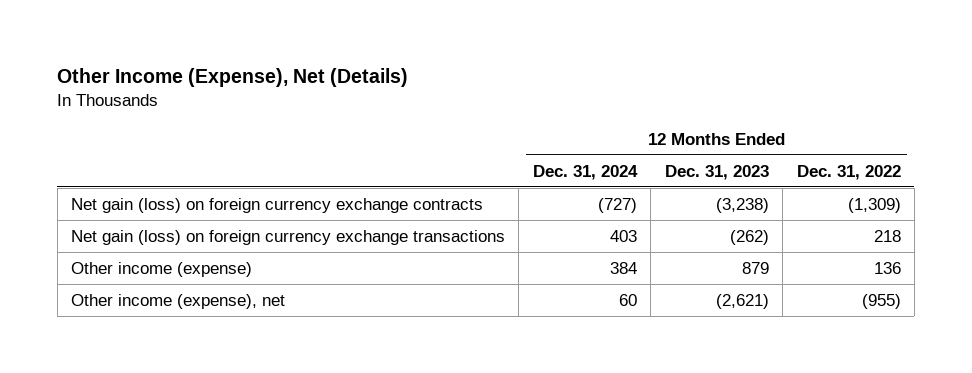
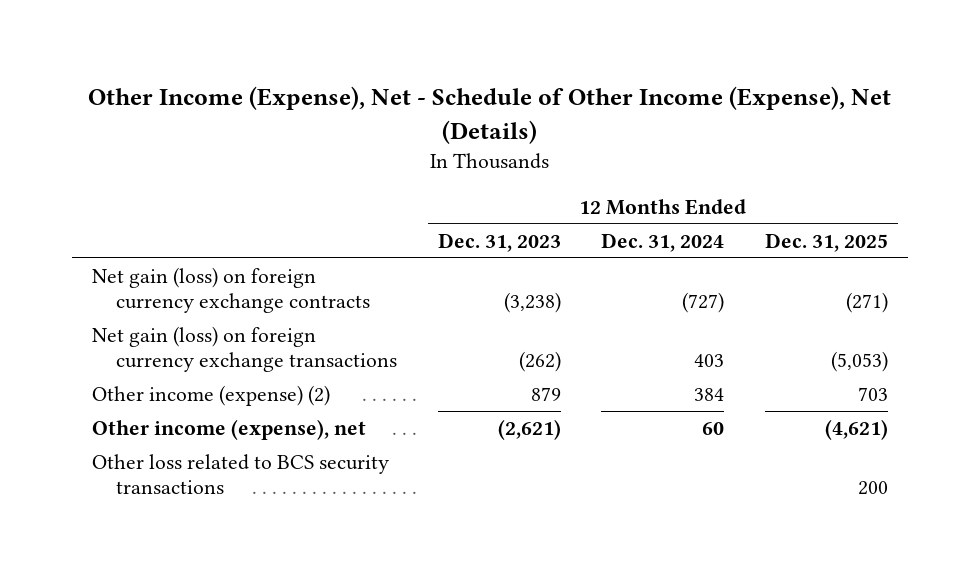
- Other Income (Expense), Net (Details)
+ Other Income (Expense), Net - Schedule of Other Income (Expense), Net (Details)
- | 12 Months Ended Dec. 31, 2024 | 12 Months Ended Dec. 31, 2023 | 12 Months Ended Dec. 31, 2022
+ | 12 Months Ended Dec. 31, 2023 | 12 Months Ended Dec. 31, 2024 | 12 Months Ended Dec. 31, 2025
- Other income (expense) | 384 | 879 | 136
+ Other income (expense) (2) | 879 | 384 | 703
+ Other loss related to BCS security transactions | | | 200

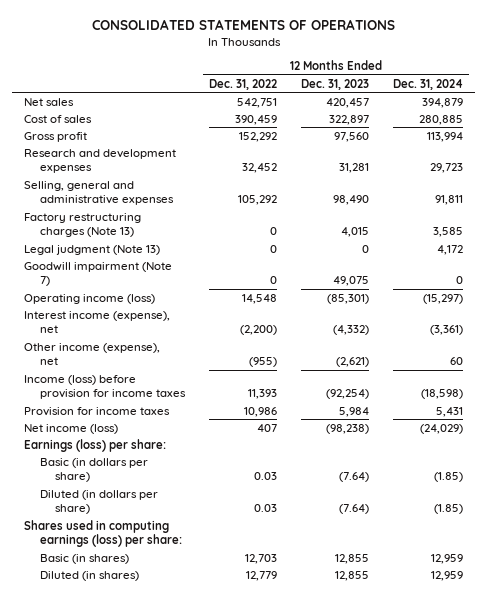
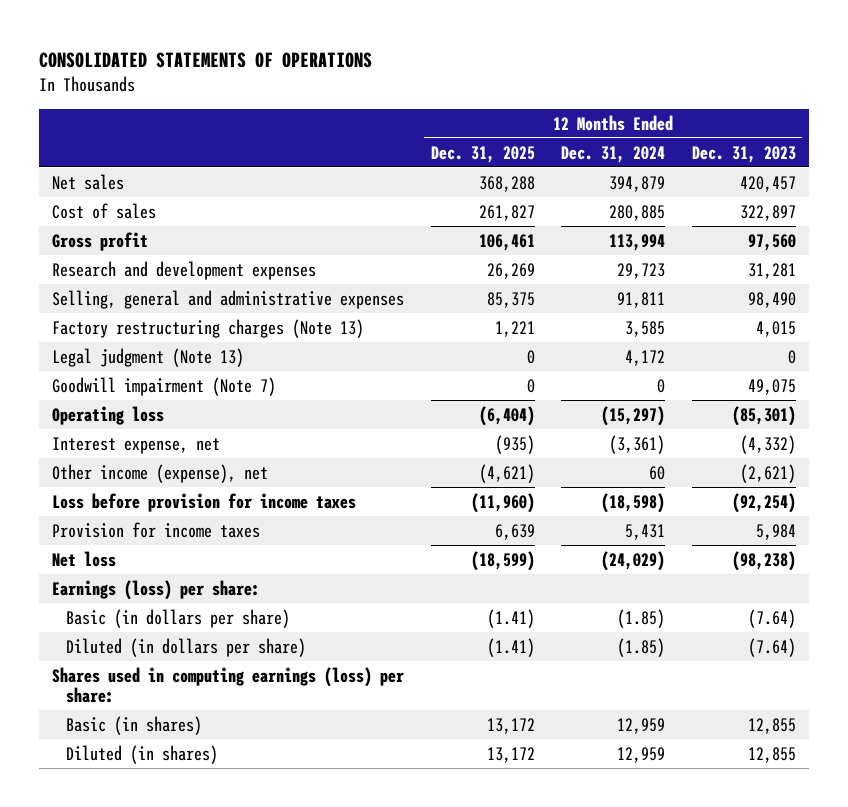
- | 12 Months Ended Dec. 31, 2022 | 12 Months Ended Dec. 31, 2023 | 12 Months Ended Dec. 31, 2024
+ | 12 Months Ended Dec. 31, 2025 | 12 Months Ended Dec. 31, 2024 | 12 Months Ended Dec. 31, 2023
- Operating income (loss) | 14,548 | (85,301) | (15,297)
- Interest income (expense), net | (2,200) | (4,332) | (3,361)
+ Operating loss | (6,404) | (15,297) | (85,301)
+ Interest expense, net | (935) | (3,361) | (4,332)
- Income (loss) before provision for income taxes | 11,393 | (92,254) | (18,598)
+ Loss before provision for income taxes | (11,960) | (18,598) | (92,254)
- Net income (loss) | 407 | (98,238) | (24,029)
+ Net loss | (18,599) | (24,029) | (98,238)

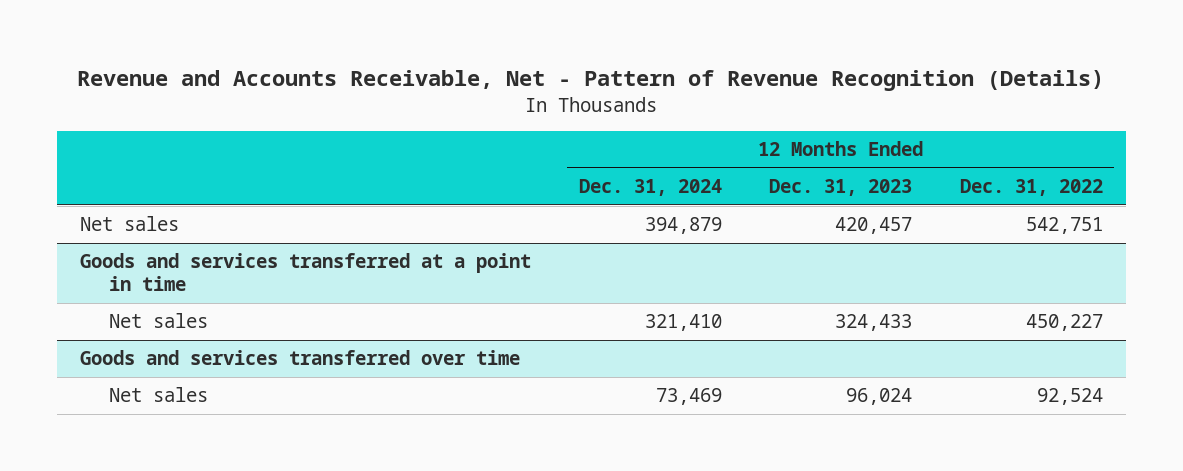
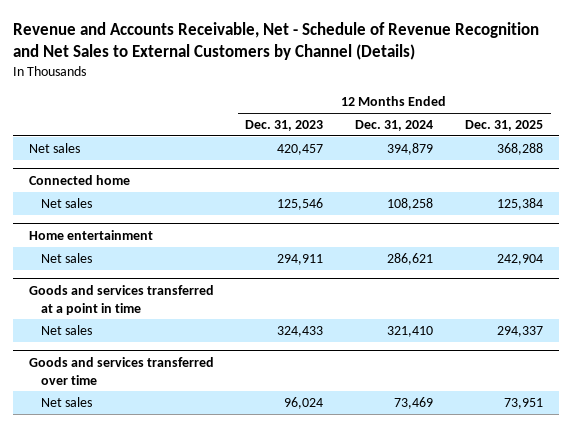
- Revenue and Accounts Receivable, Net - Pattern of Revenue Recognition (Details)
+ Revenue and Accounts Receivable, Net - Schedule of Revenue Recognition and Net Sales to External Customers by Channel (Details)
- | 12 Months Ended Dec. 31, 2024 | 12 Months Ended Dec. 31, 2023 | 12 Months Ended Dec. 31, 2022
+ | 12 Months Ended Dec. 31, 2023 | 12 Months Ended Dec. 31, 2024 | 12 Months Ended Dec. 31, 2025
+ Connected home
+ Net sales | 125,546 | 108,258 | 125,384
+ Home entertainment
+ Net sales | 294,911 | 286,621 | 242,904

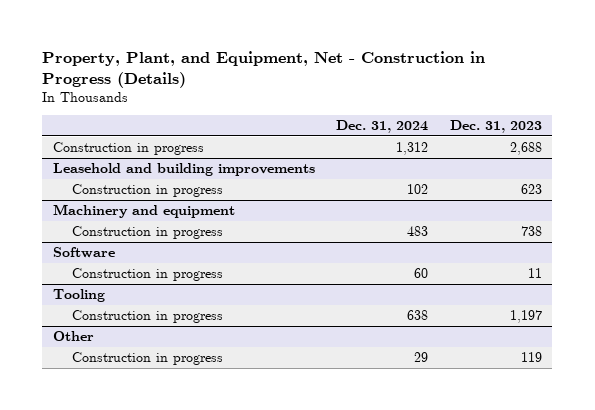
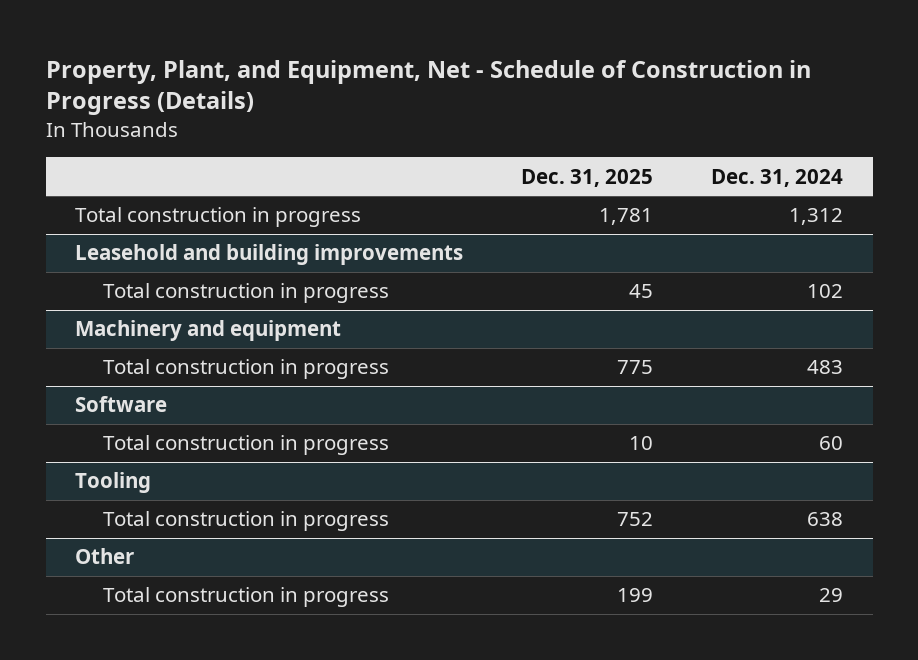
- Property, Plant, and Equipment, Net - Construction in Progress (Details)
+ Property, Plant, and Equipment, Net - Schedule of Construction in Progress (Details)
- | Dec. 31, 2024 | Dec. 31, 2023
+ | Dec. 31, 2025 | Dec. 31, 2024
- Construction in progress | 1,312 | 2,688
+ Total construction in progress | 1,781 | 1,312
@ Leasehold and building improvements
- Construction in progress | 102 | 623
+ Total construction in progress | 45 | 102
@ Machinery and equipment
- Construction in progress | 483 | 738
+ Total construction in progress | 775 | 483
@ Software
- Construction in progress | 60 | 11
+ Total construction in progress | 10 | 60
@ Tooling
- Construction in progress | 638 | 1,197
+ Total construction in progress | 752 | 638
@ Other
- Construction in progress | 29 | 119
+ Total construction in progress | 199 | 29

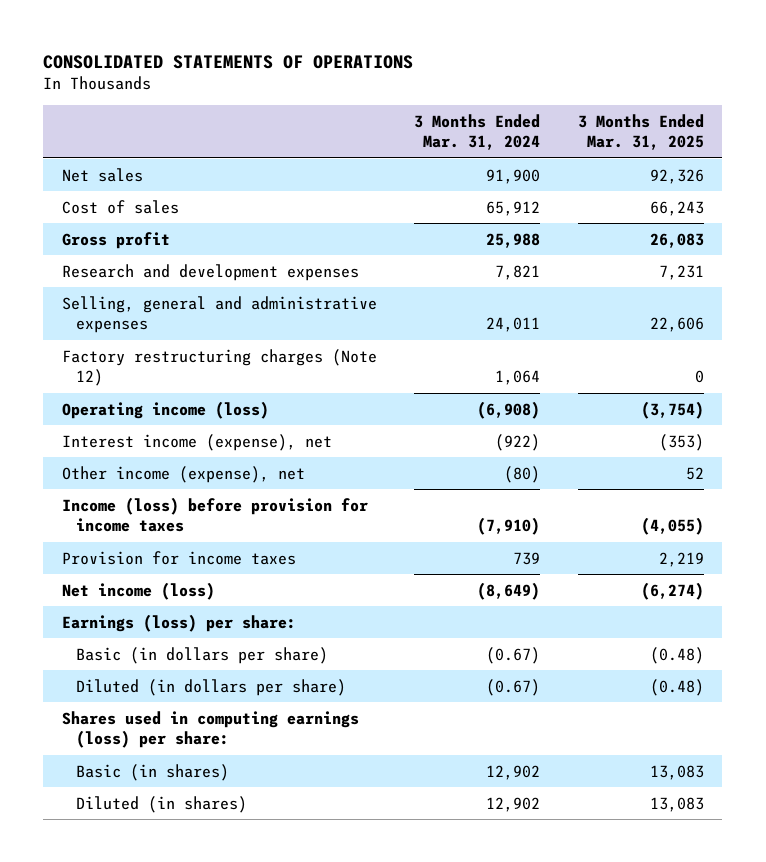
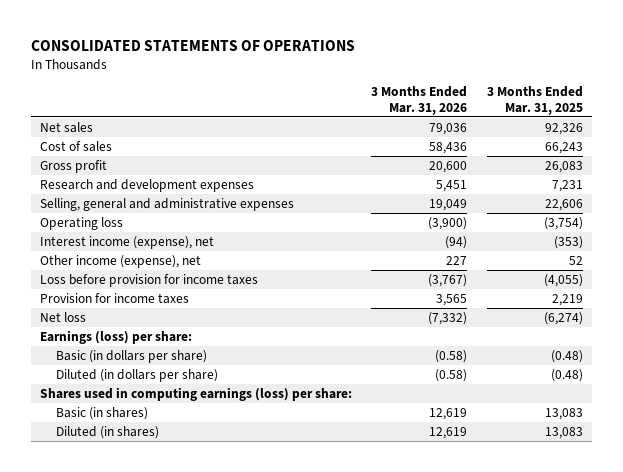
- | 3 Months Ended Mar. 31, 2024 | 3 Months Ended Mar. 31, 2025
+ | 3 Months Ended Mar. 31, 2026 | 3 Months Ended Mar. 31, 2025
- Factory restructuring charges (Note 12) | 1,064 | 0
- Operating income (loss) | (6,908) | (3,754)
+ Operating loss | (3,900) | (3,754)
- Income (loss) before provision for income taxes | (7,910) | (4,055)
+ Loss before provision for income taxes | (3,767) | (4,055)
- Net income (loss) | (8,649) | (6,274)
+ Net loss | (7,332) | (6,274)

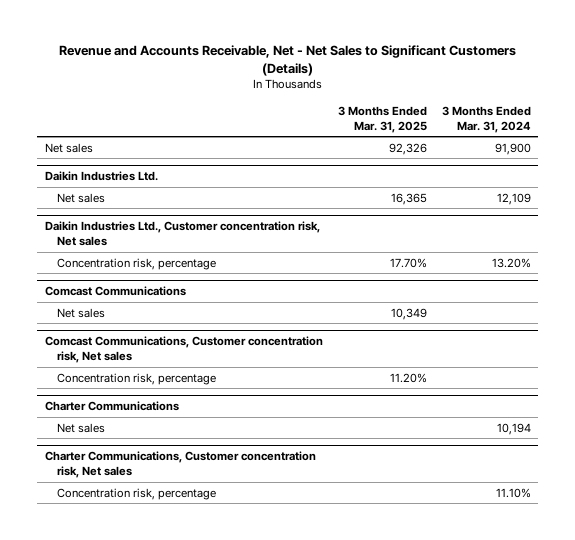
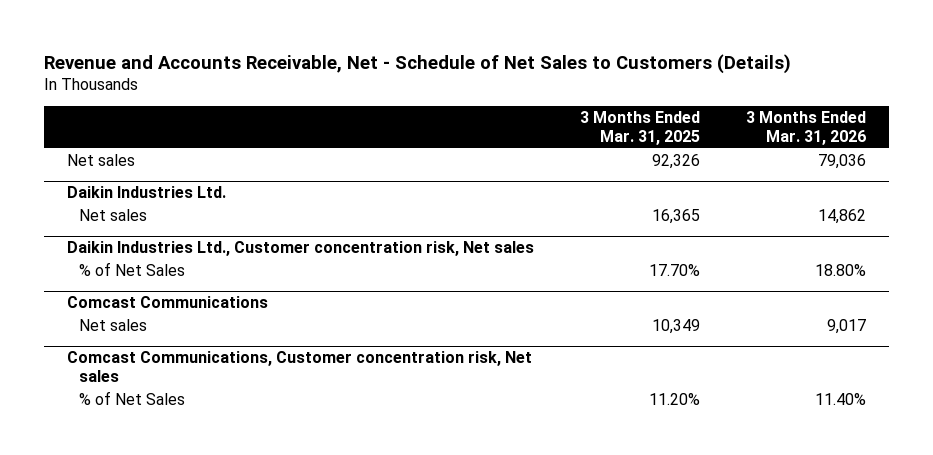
- Revenue and Accounts Receivable, Net - Net Sales to Significant Customers (Details)
+ Revenue and Accounts Receivable, Net - Schedule of Net Sales to Customers (Details)
- | 3 Months Ended Mar. 31, 2025 | 3 Months Ended Mar. 31, 2024
+ | 3 Months Ended Mar. 31, 2025 | 3 Months Ended Mar. 31, 2026
@ Daikin Industries Ltd., Customer concentration risk, Net sales
- Concentration risk, percentage | 17.70% | 13.20%
+ % of Net Sales | 17.70% | 18.80%
@ Comcast Communications, Customer concentration risk, Net sales
- Concentration risk, percentage | 11.20% |
- Charter Communications
- Net sales | | 10,194
- Charter Communications, Customer concentration risk, Net sales
- Concentration risk, percentage | | 11.10%
@ Comcast Communications, Customer concentration risk, Net sales
+ % of Net Sales | 11.20% | 11.40%

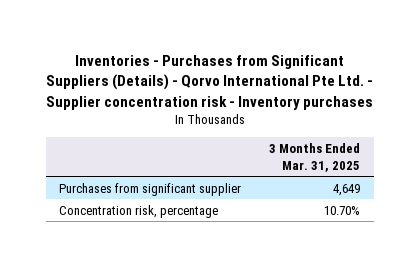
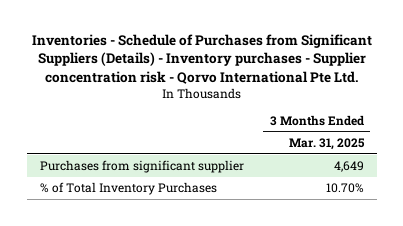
- Inventories - Purchases from Significant Suppliers (Details) - Qorvo International Pte Ltd. - Supplier concentration risk - Inventory purchases
+ Inventories - Schedule of Purchases from Significant Suppliers (Details) - Inventory purchases - Supplier concentration risk - Qorvo International Pte Ltd.
- Concentration risk, percentage | 10.70%
+ % of Total Inventory Purchases | 10.70%

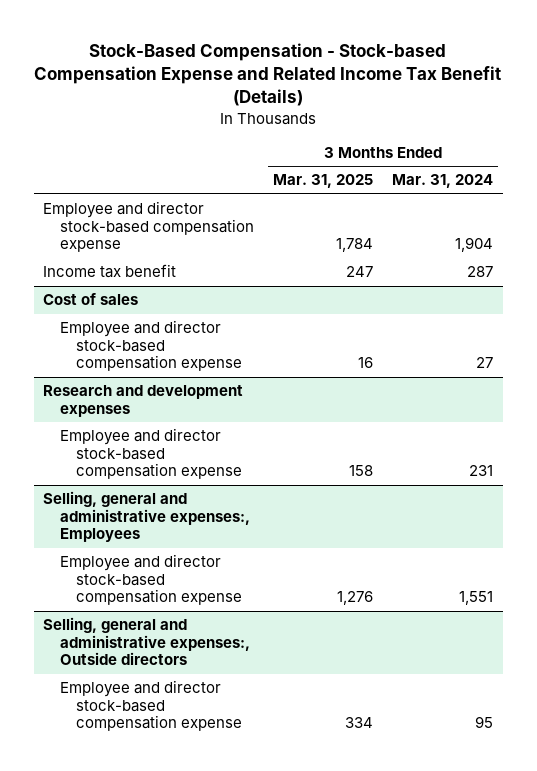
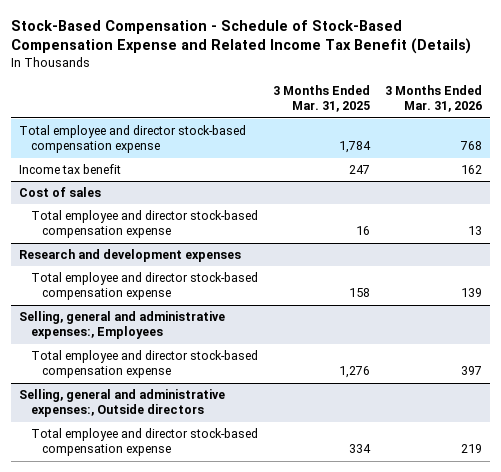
- Stock-Based Compensation - Stock-based Compensation Expense and Related Income Tax Benefit (Details)
+ Stock-Based Compensation - Schedule of Stock-Based Compensation Expense and Related Income Tax Benefit (Details)
- | 3 Months Ended Mar. 31, 2025 | 3 Months Ended Mar. 31, 2024
+ | 3 Months Ended Mar. 31, 2025 | 3 Months Ended Mar. 31, 2026
- Employee and director stock-based compensation expense | 1,784 | 1,904
+ Total employee and director stock-based compensation expense | 1,784 | 768
@ Cost of sales
- Employee and director stock-based compensation expense | 16 | 27
+ Total employee and director stock-based compensation expense | 16 | 13
@ Research and development expenses
- Employee and director stock-based compensation expense | 158 | 231
+ Total employee and director stock-based compensation expense | 158 | 139
@ Selling, general and administrative expenses:, Employees
- Employee and director stock-based compensation expense | 1,276 | 1,551
+ Total employee and director stock-based compensation expense | 1,276 | 397
@ Selling, general and administrative expenses:, Outside directors
- Employee and director stock-based compensation expense | 334 | 95
+ Total employee and director stock-based compensation expense | 334 | 219

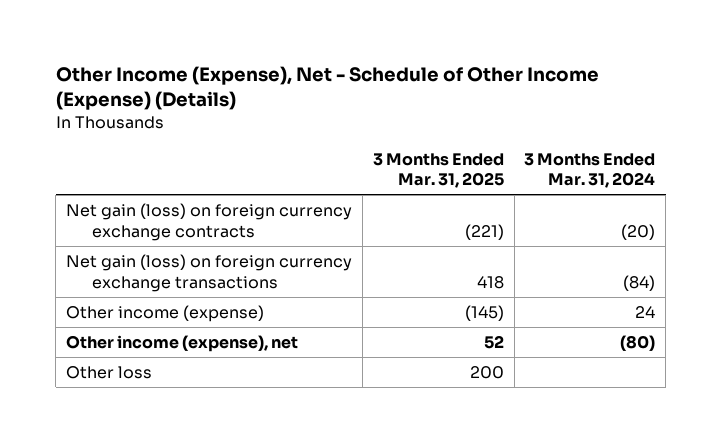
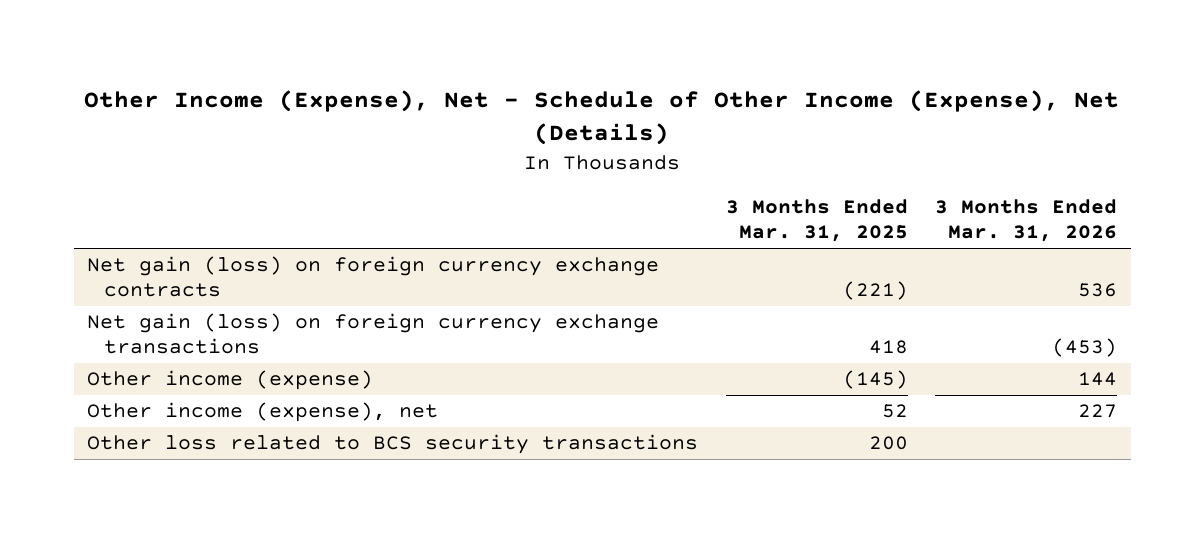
- Other Income (Expense), Net - Schedule of Other Income (Expense) (Details)
+ Other Income (Expense), Net - Schedule of Other Income (Expense), Net (Details)
- | 3 Months Ended Mar. 31, 2025 | 3 Months Ended Mar. 31, 2024
+ | 3 Months Ended Mar. 31, 2025 | 3 Months Ended Mar. 31, 2026
- Other loss | 200 |
+ Other loss related to BCS security transactions | 200 |

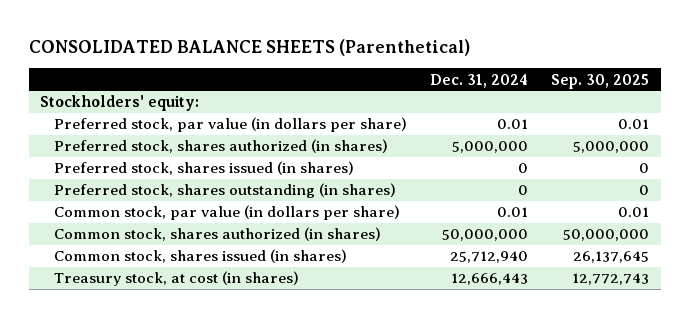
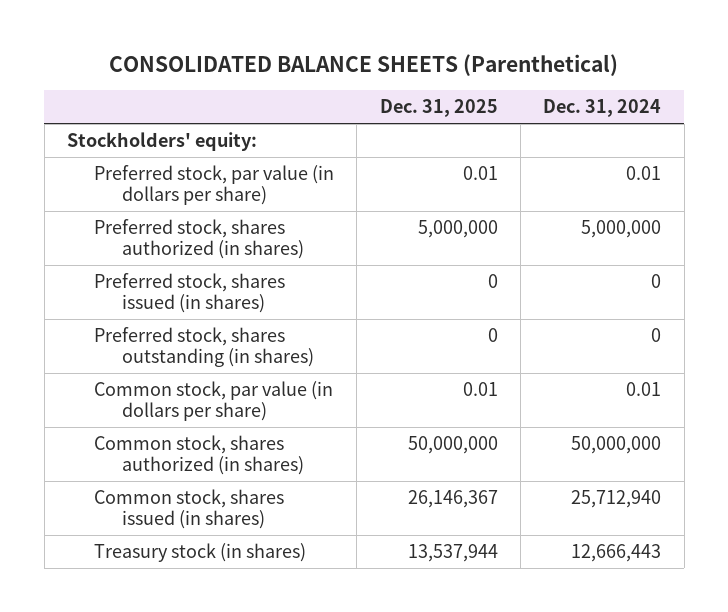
- | Dec. 31, 2024 | Sep. 30, 2025
+ | Dec. 31, 2025 | Dec. 31, 2024
- Treasury stock, at cost (in shares) | 12,666,443 | 12,772,743
+ Treasury stock (in shares) | 13,537,944 | 12,666,443

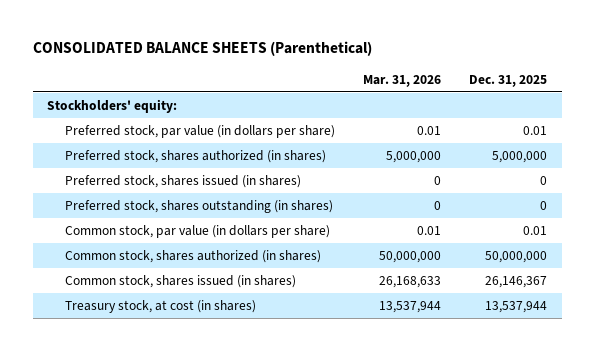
- | Dec. 31, 2025 | Dec. 31, 2024
+ | Mar. 31, 2026 | Dec. 31, 2025
- Treasury stock (in shares) | 13,537,944 | 12,666,443
+ Treasury stock, at cost (in shares) | 13,537,944 | 13,537,944

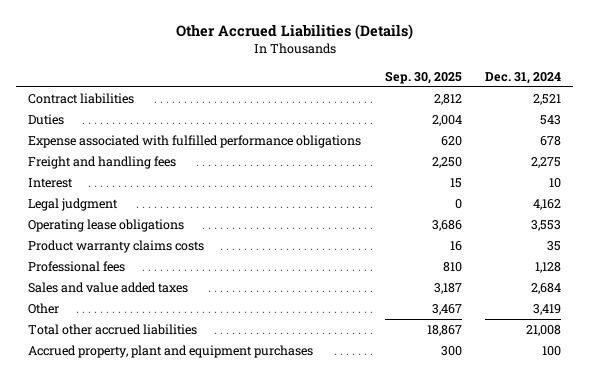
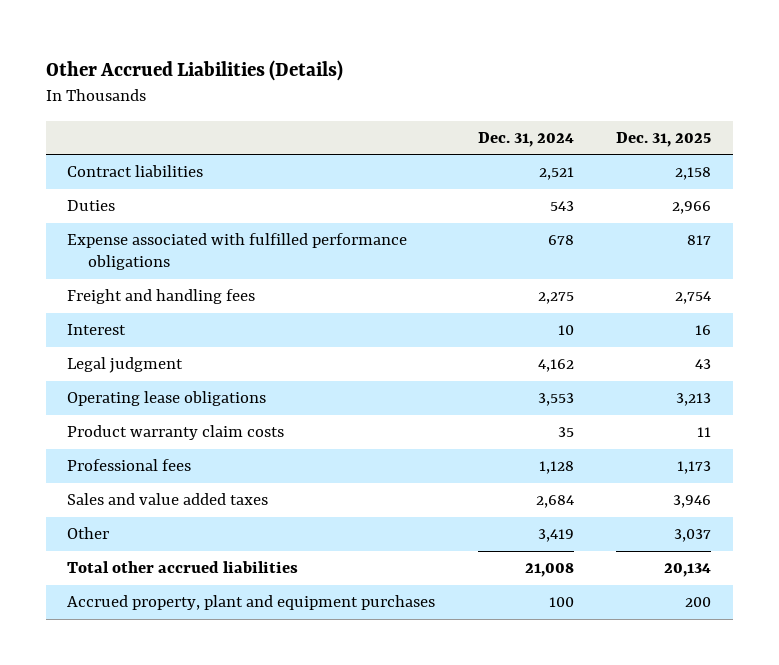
- | Sep. 30, 2025 | Dec. 31, 2024
+ | Dec. 31, 2024 | Dec. 31, 2025
- Product warranty claims costs | 16 | 35
+ Product warranty claim costs | 35 | 11

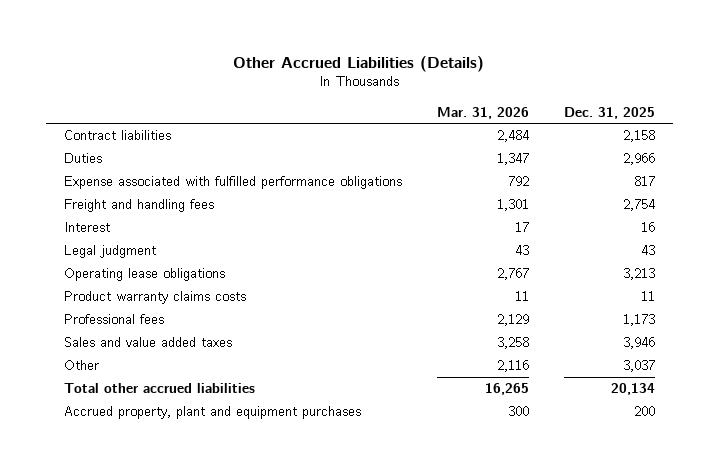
- | Dec. 31, 2024 | Dec. 31, 2025
+ | Mar. 31, 2026 | Dec. 31, 2025
- Product warranty claim costs | 35 | 11
+ Product warranty claims costs | 11 | 11

